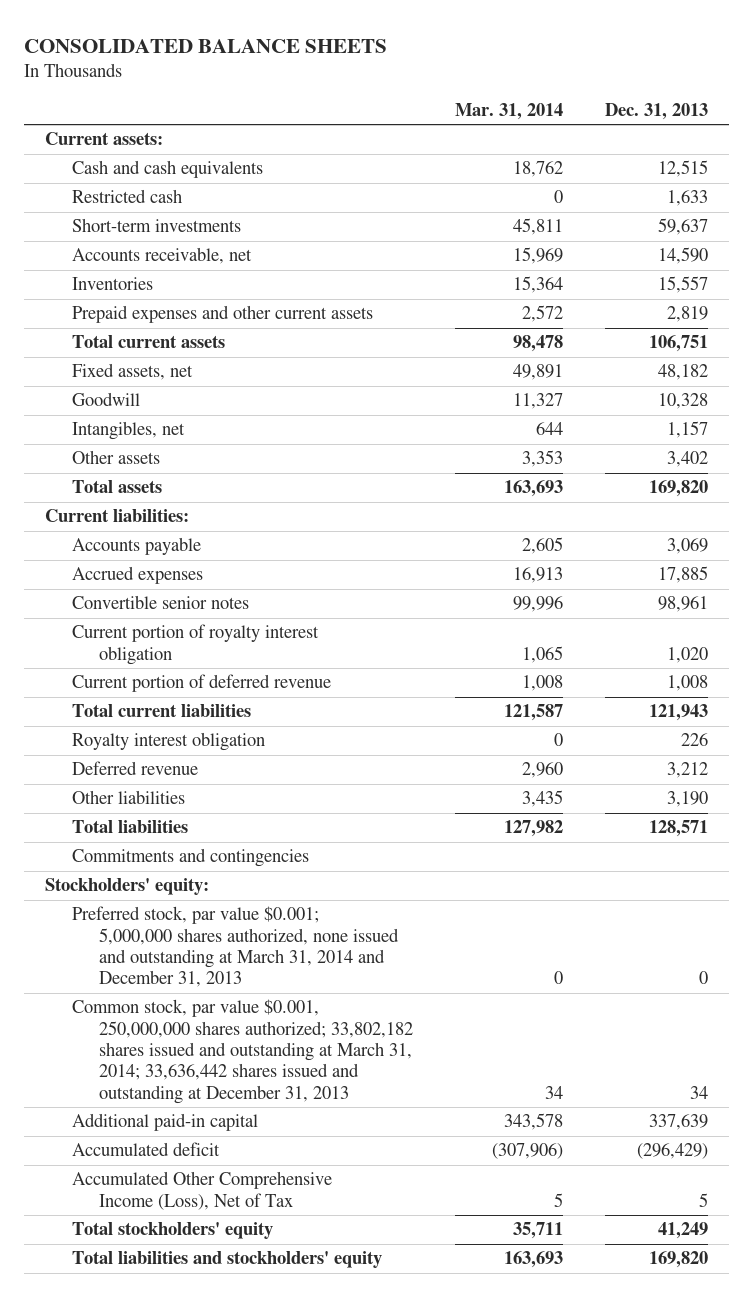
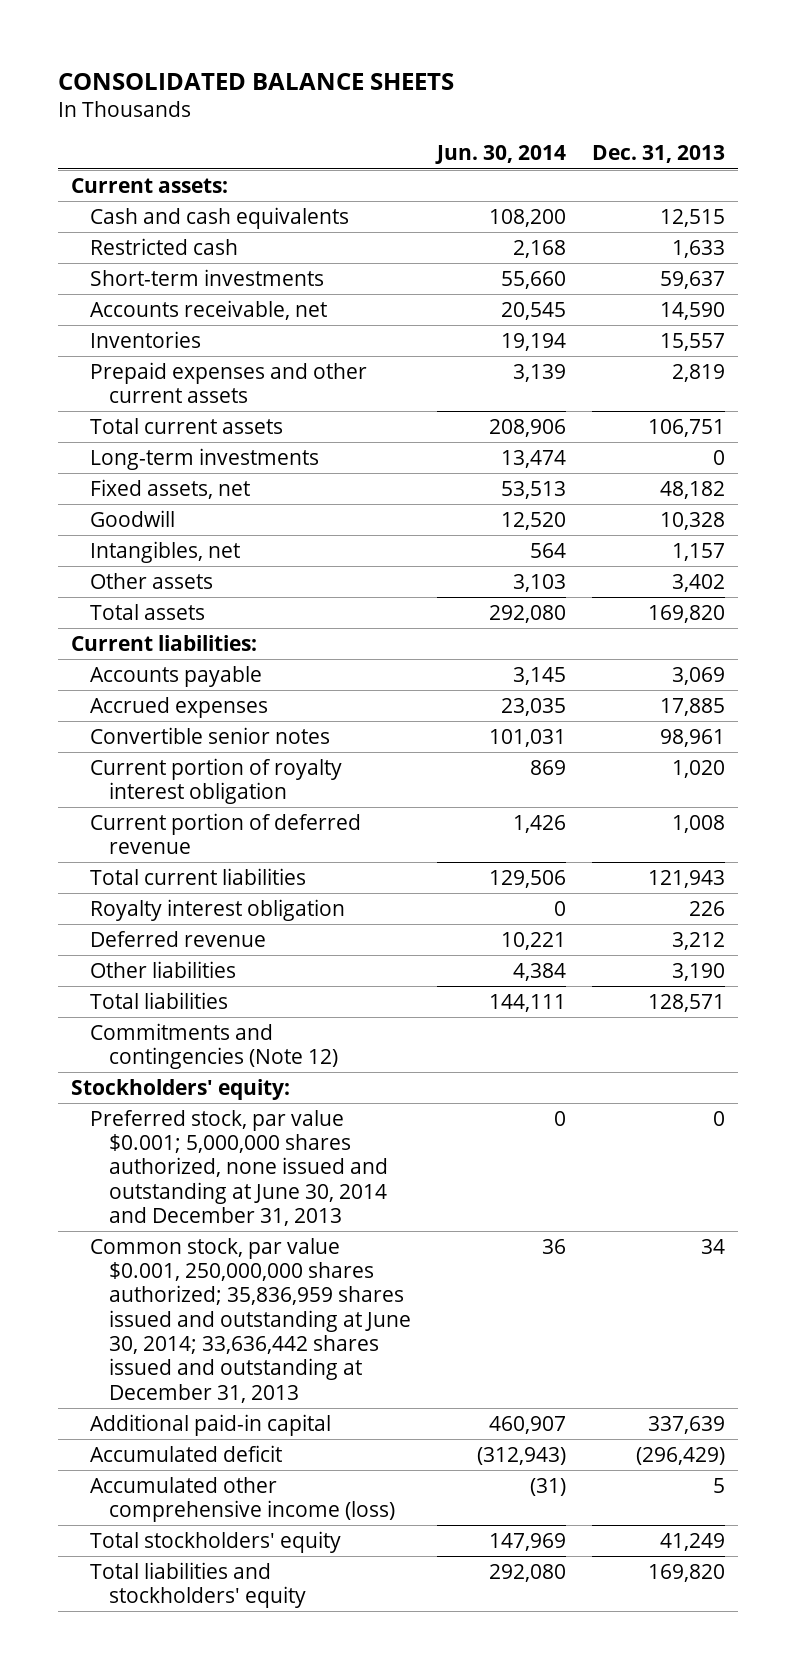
- | Mar. 31, 2014 | Dec. 31, 2013
+ | Jun. 30, 2014 | Dec. 31, 2013
+ Long-term investments | 13,474 | 0
- Commitments and contingencies
+ Commitments and contingencies (Note 12)
- Preferred stock, par value $0.001; 5,000,000 shares authorized, none issued and outstanding at March 31, 2014 and December 31, 2013 | 0 | 0
- Common stock, par value $0.001, 250,000,000 shares authorized; 33,802,182 shares issued and outstanding at March 31, 2014; 33,636,442 shares issued and outstanding at December 31, 2013 | 34 | 34
+ Preferred stock, par value $0.001; 5,000,000 shares authorized, none issued and outstanding at June 30, 2014 and December 31, 2013 | 0 | 0
+ Common stock, par value $0.001, 250,000,000 shares authorized; 35,836,959 shares issued and outstanding at June 30, 2014; 33,636,442 shares issued and outstanding at December 31, 2013 | 36 | 34
- Accumulated Other Comprehensive Income (Loss), Net of Tax | 5 | 5
+ Accumulated other comprehensive income (loss) | (31) | 5

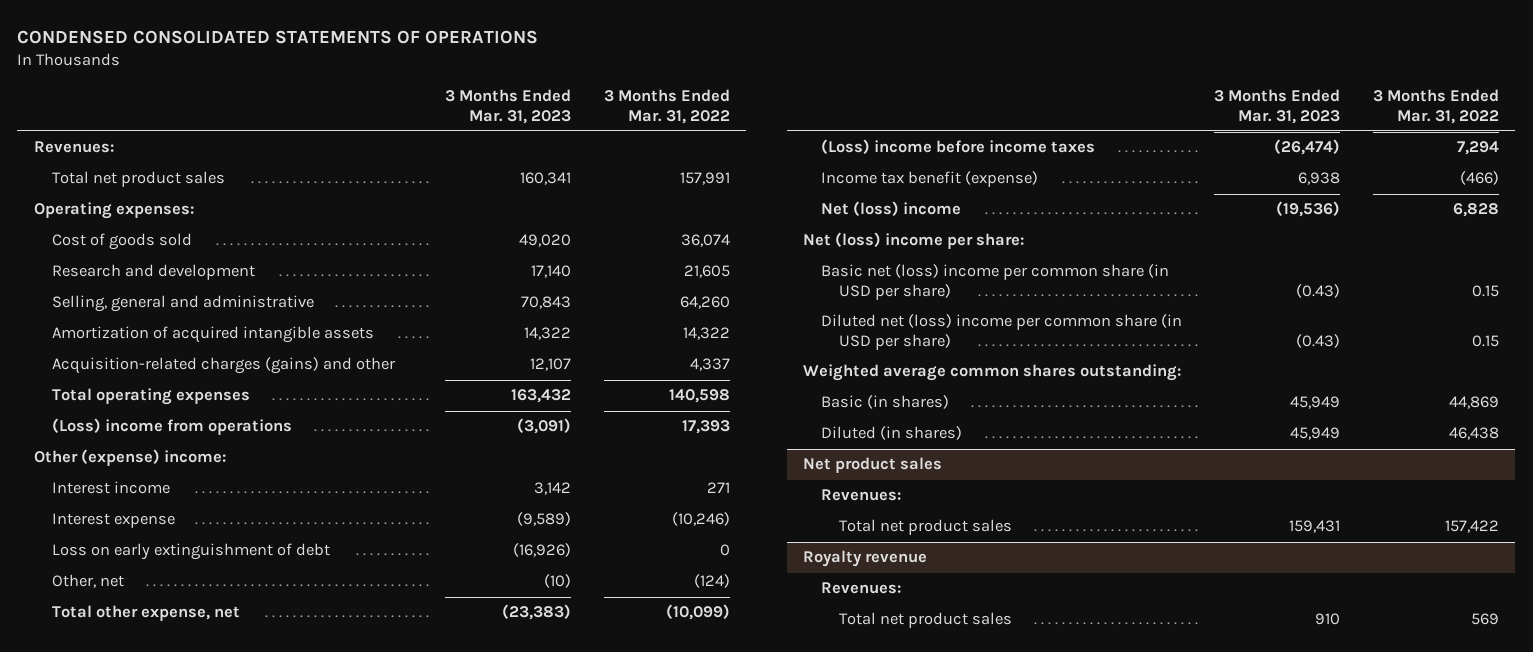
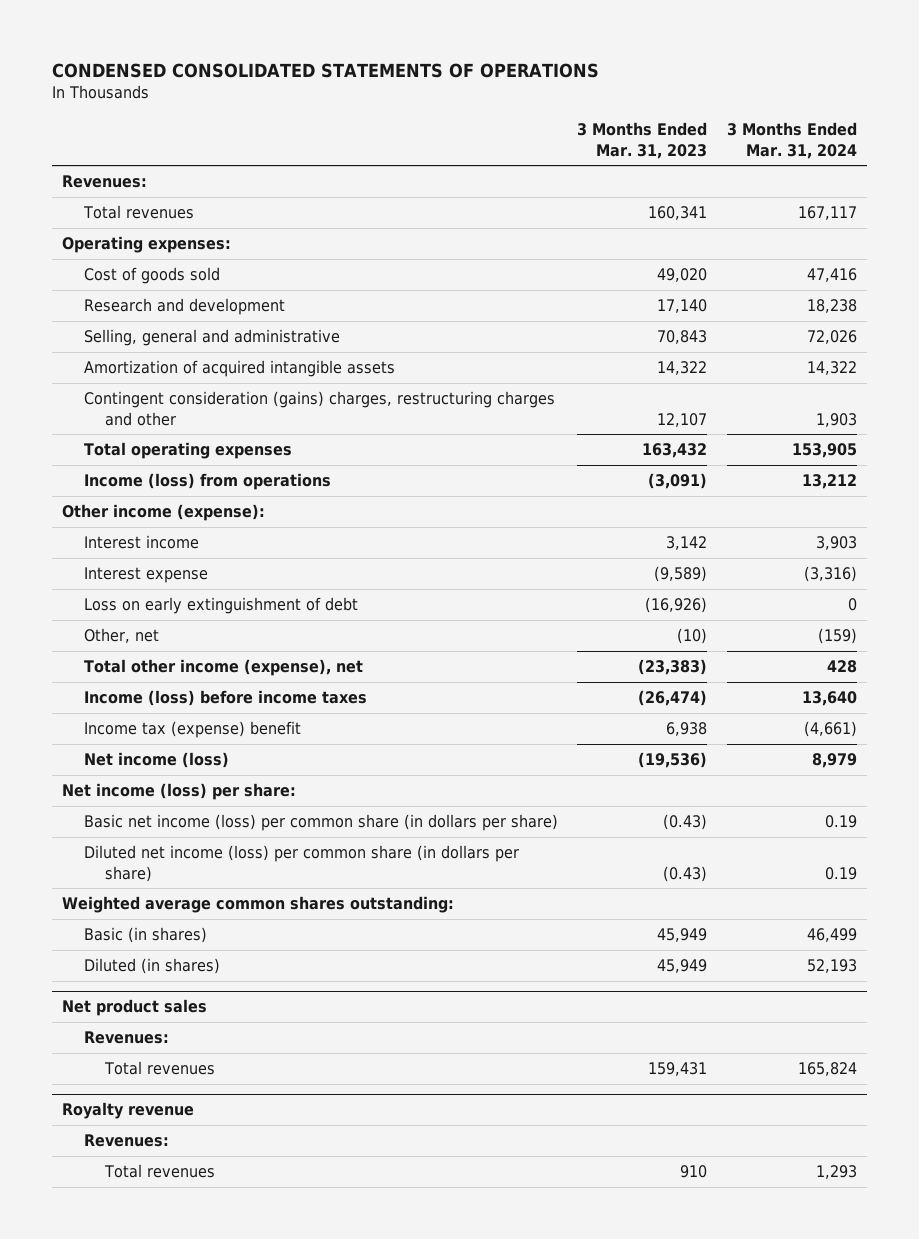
- | 3 Months Ended Mar. 31, 2023 | 3 Months Ended Mar. 31, 2022
+ | 3 Months Ended Mar. 31, 2023 | 3 Months Ended Mar. 31, 2024
- Total net product sales | 160,341 | 157,991
+ Total revenues | 160,341 | 167,117
- Acquisition-related charges (gains) and other | 12,107 | 4,337
+ Contingent consideration (gains) charges, restructuring charges and other | 12,107 | 1,903
- (Loss) income from operations | (3,091) | 17,393
- Other (expense) income:
+ Income (loss) from operations | (3,091) | 13,212
+ Other income (expense):
- Total other expense, net | (23,383) | (10,099)
- (Loss) income before income taxes | (26,474) | 7,294
- Income tax benefit (expense) | 6,938 | (466)
- Net (loss) income | (19,536) | 6,828
- Net (loss) income per share:
- Basic net (loss) income per common share (in USD per share) | (0.43) | 0.15
- Diluted net (loss) income per common share (in USD per share) | (0.43) | 0.15
+ Total other income (expense), net | (23,383) | 428
+ Income (loss) before income taxes | (26,474) | 13,640
+ Income tax (expense) benefit | 6,938 | (4,661)
+ Net income (loss) | (19,536) | 8,979
+ Net income (loss) per share:
+ Basic net income (loss) per common share (in dollars per share) | (0.43) | 0.19
+ Diluted net income (loss) per common share (in dollars per share) | (0.43) | 0.19
@ Net product sales
- Total net product sales | 159,431 | 157,422
+ Total revenues | 159,431 | 165,824
@ Royalty revenue
- Total net product sales | 910 | 569
+ Total revenues | 910 | 1,293

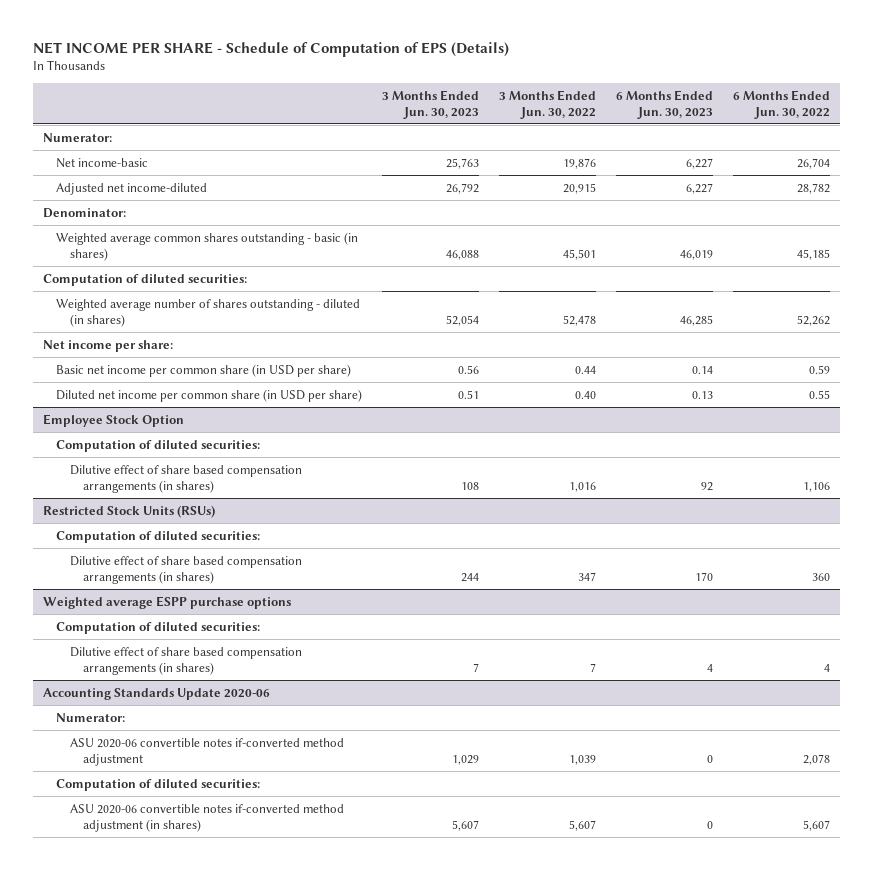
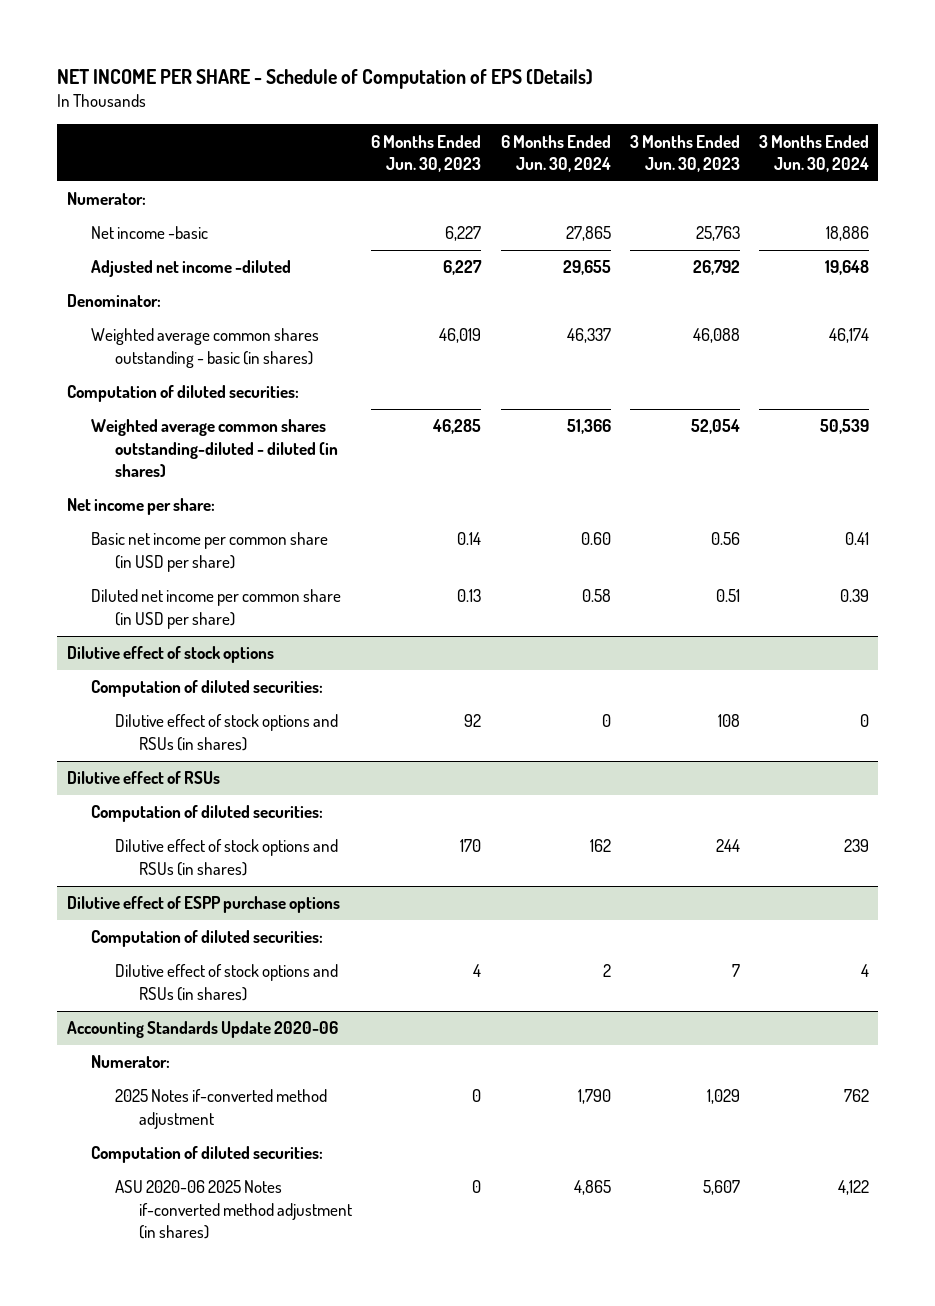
- | 3 Months Ended Jun. 30, 2023 | 3 Months Ended Jun. 30, 2022 | 6 Months Ended Jun. 30, 2023 | 6 Months Ended Jun. 30, 2022
+ | 6 Months Ended Jun. 30, 2023 | 6 Months Ended Jun. 30, 2024 | 3 Months Ended Jun. 30, 2023 | 3 Months Ended Jun. 30, 2024
- Net income-basic | 25,763 | 19,876 | 6,227 | 26,704
- Adjusted net income-diluted | 26,792 | 20,915 | 6,227 | 28,782
+ Net income -basic | 6,227 | 27,865 | 25,763 | 18,886
+ Adjusted net income -diluted | 6,227 | 29,655 | 26,792 | 19,648
- Weighted average number of shares outstanding - diluted (in shares) | 52,054 | 52,478 | 46,285 | 52,262
+ Weighted average common shares outstanding-diluted - diluted (in shares) | 46,285 | 51,366 | 52,054 | 50,539
- Employee Stock Option
+ Dilutive effect of stock options
- Dilutive effect of share based compensation arrangements (in shares) | 108 | 1,016 | 92 | 1,106
- Restricted Stock Units (RSUs)
+ Dilutive effect of stock options and RSUs (in shares) | 92 | 0 | 108 | 0
+ Dilutive effect of RSUs
- Dilutive effect of share based compensation arrangements (in shares) | 244 | 347 | 170 | 360
- Weighted average ESPP purchase options
+ Dilutive effect of stock options and RSUs (in shares) | 170 | 162 | 244 | 239
+ Dilutive effect of ESPP purchase options
- Dilutive effect of share based compensation arrangements (in shares) | 7 | 7 | 4 | 4
+ Dilutive effect of stock options and RSUs (in shares) | 4 | 2 | 7 | 4
@ Accounting Standards Update 2020-06
- ASU 2020-06 convertible notes if-converted method adjustment | 1,029 | 1,039 | 0 | 2,078
+ 2025 Notes if-converted method adjustment | 0 | 1,790 | 1,029 | 762
- ASU 2020-06 convertible notes if-converted method adjustment (in shares) | 5,607 | 5,607 | 0 | 5,607
+ ASU 2020-06 2025 Notes if-converted method adjustment (in shares) | 0 | 4,865 | 5,607 | 4,122

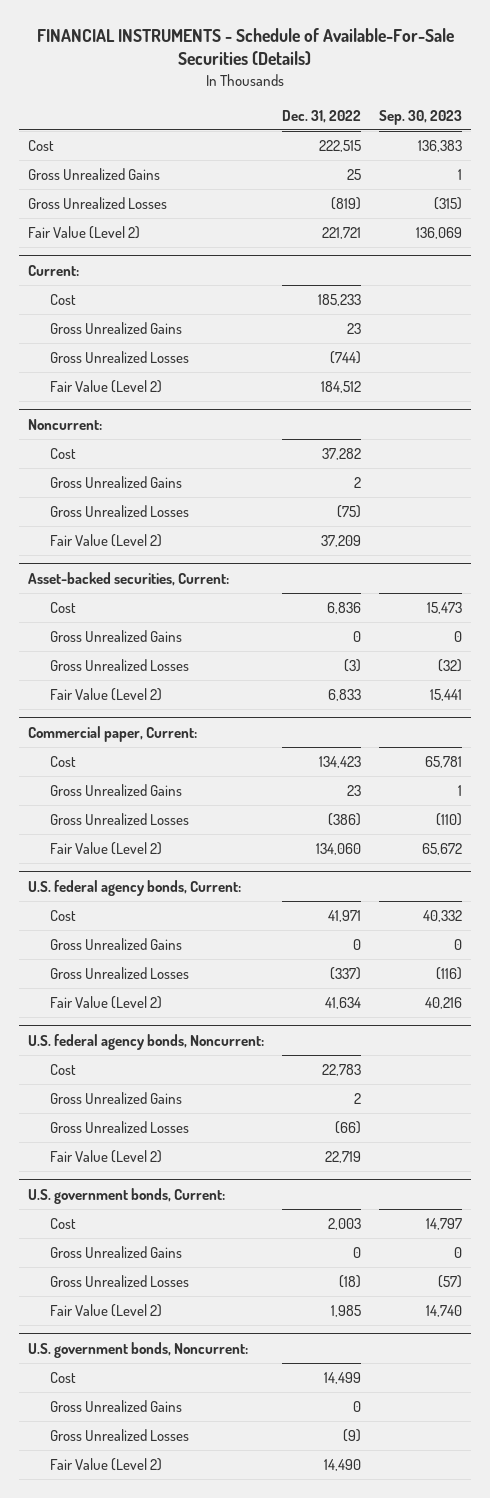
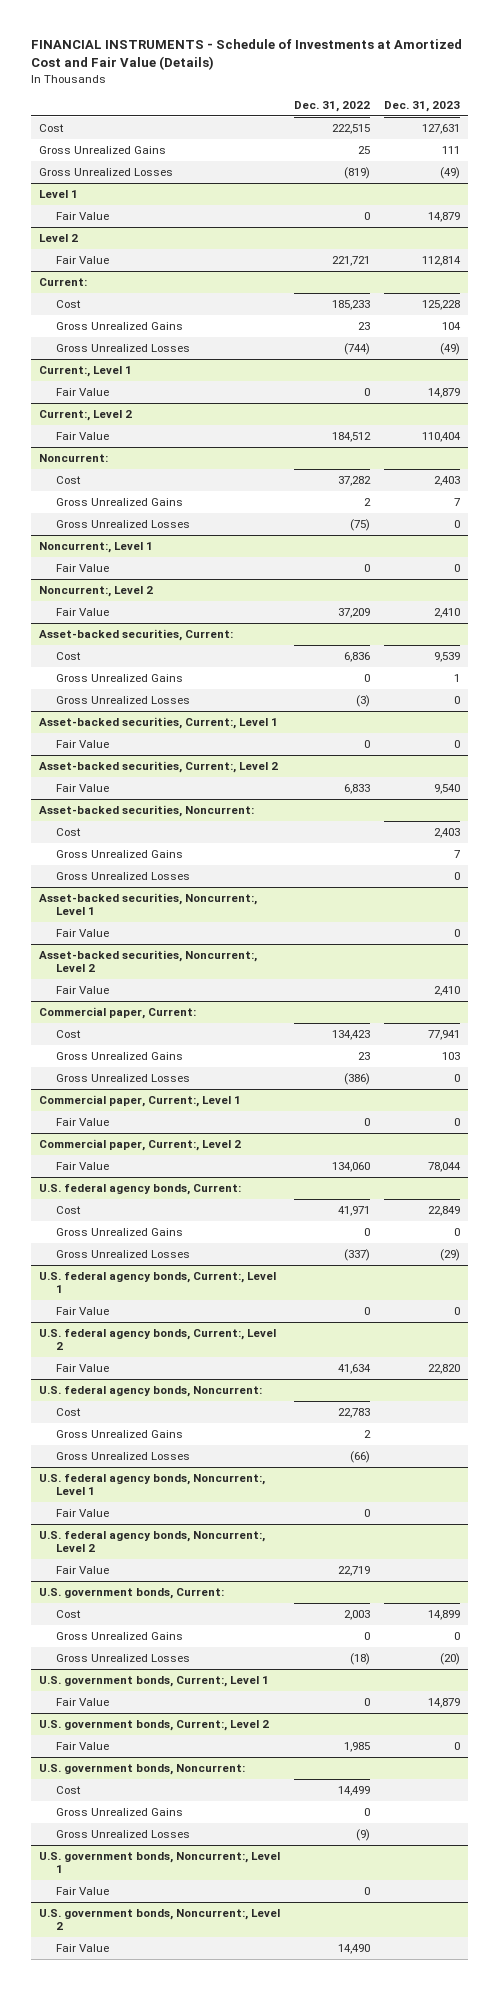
- FINANCIAL INSTRUMENTS - Schedule of Available-For-Sale Securities (Details)
+ FINANCIAL INSTRUMENTS - Schedule of Investments at Amortized Cost and Fair Value (Details)
- | Dec. 31, 2022 | Sep. 30, 2023
+ | Dec. 31, 2022 | Dec. 31, 2023
- Fair Value (Level 2) | 221,721 | 136,069
+ Level 1
+ Fair Value | 0 | 14,879
+ Level 2
+ Fair Value | 221,721 | 112,814
@ Current:
- Fair Value (Level 2) | 184,512 |
+ Current:, Level 1
+ Fair Value | 0 | 14,879
+ Current:, Level 2
+ Fair Value | 184,512 | 110,404
@ Noncurrent:
- Fair Value (Level 2) | 37,209 |
+ Noncurrent:, Level 1
+ Fair Value | 0 | 0
+ Noncurrent:, Level 2
+ Fair Value | 37,209 | 2,410
@ Asset-backed securities, Current:
- Fair Value (Level 2) | 6,833 | 15,441
+ Asset-backed securities, Current:, Level 1
+ Fair Value | 0 | 0
+ Asset-backed securities, Current:, Level 2
+ Fair Value | 6,833 | 9,540
+ Asset-backed securities, Noncurrent:
+ Cost | | 2,403
+ Gross Unrealized Gains | | 7
+ Gross Unrealized Losses | | 0
+ Asset-backed securities, Noncurrent:, Level 1
+ Fair Value | | 0
+ Asset-backed securities, Noncurrent:, Level 2
+ Fair Value | | 2,410
@ Commercial paper, Current:
- Fair Value (Level 2) | 134,060 | 65,672
+ Commercial paper, Current:, Level 1
+ Fair Value | 0 | 0
+ Commercial paper, Current:, Level 2
+ Fair Value | 134,060 | 78,044
@ U.S. federal agency bonds, Current:
- Fair Value (Level 2) | 41,634 | 40,216
+ U.S. federal agency bonds, Current:, Level 1
+ Fair Value | 0 | 0
+ U.S. federal agency bonds, Current:, Level 2
+ Fair Value | 41,634 | 22,820
@ U.S. federal agency bonds, Noncurrent:
- Fair Value (Level 2) | 22,719 |
+ U.S. federal agency bonds, Noncurrent:, Level 1
+ Fair Value | 0 |
+ U.S. federal agency bonds, Noncurrent:, Level 2
+ Fair Value | 22,719 |
@ U.S. government bonds, Current:
- Fair Value (Level 2) | 1,985 | 14,740
+ U.S. government bonds, Current:, Level 1
+ Fair Value | 0 | 14,879
+ U.S. government bonds, Current:, Level 2
+ Fair Value | 1,985 | 0
@ U.S. government bonds, Noncurrent:
- Fair Value (Level 2) | 14,490 |
+ U.S. government bonds, Noncurrent:, Level 1
+ Fair Value | 0 |
+ U.S. government bonds, Noncurrent:, Level 2
+ Fair Value | 14,490 |

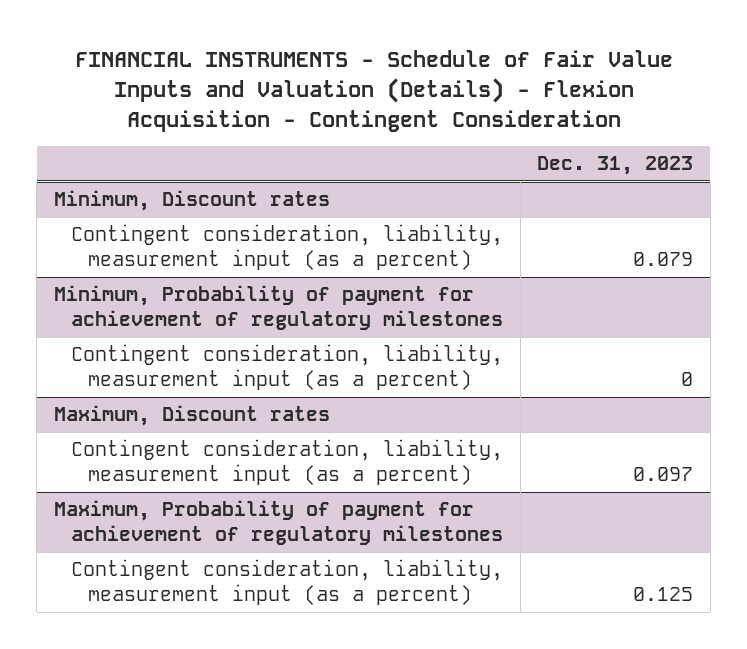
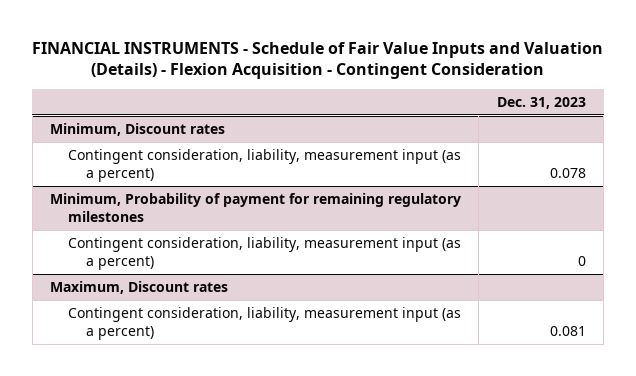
@ Minimum, Discount rates
- Contingent consideration, liability, measurement input (as a percent) | 0.079
- Minimum, Probability of payment for achievement of regulatory milestones
@ Minimum, Discount rates
+ Contingent consideration, liability, measurement input (as a percent) | 0.078
+ Minimum, Probability of payment for remaining regulatory milestones
@ Maximum, Discount rates
- Contingent consideration, liability, measurement input (as a percent) | 0.097
- Maximum, Probability of payment for achievement of regulatory milestones
- Contingent consideration, liability, measurement input (as a percent) | 0.125
@ Maximum, Discount rates
+ Contingent consideration, liability, measurement input (as a percent) | 0.081

